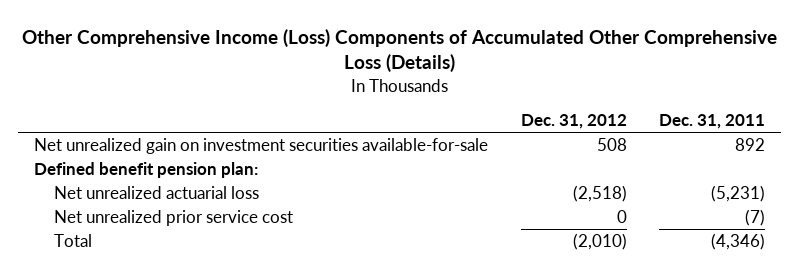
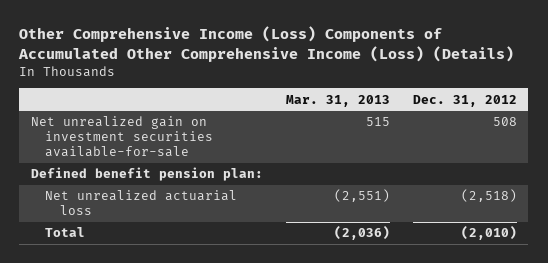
- Other Comprehensive Income (Loss) Components of Accumulated Other Comprehensive Loss (Details)
+ Other Comprehensive Income (Loss) Components of Accumulated Other Comprehensive Income (Loss) (Details)
- | Dec. 31, 2012 | Dec. 31, 2011
+ | Mar. 31, 2013 | Dec. 31, 2012
- Net unrealized prior service cost | 0 | (7)

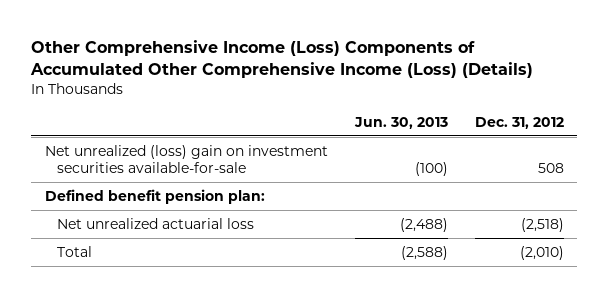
- | Mar. 31, 2013 | Dec. 31, 2012
+ | Jun. 30, 2013 | Dec. 31, 2012
- Net unrealized gain on investment securities available-for-sale | 515 | 508
+ Net unrealized (loss) gain on investment securities available-for-sale | (100) | 508

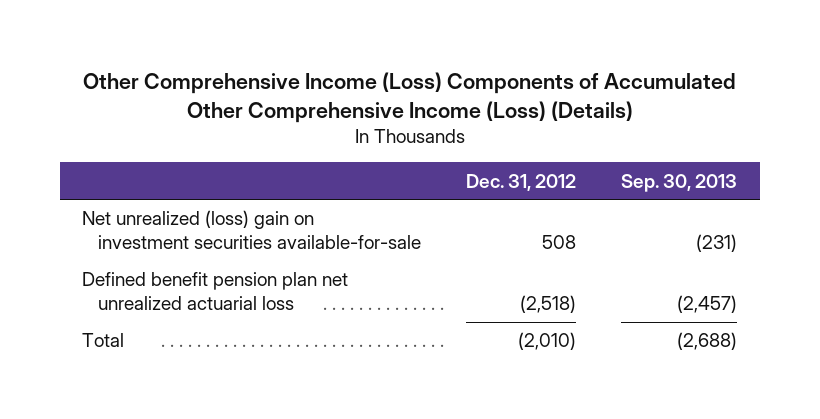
- | Jun. 30, 2013 | Dec. 31, 2012
+ | Dec. 31, 2012 | Sep. 30, 2013
- Defined benefit pension plan:
- Net unrealized actuarial loss | (2,488) | (2,518)
+ Defined benefit pension plan net unrealized actuarial loss | (2,518) | (2,457)

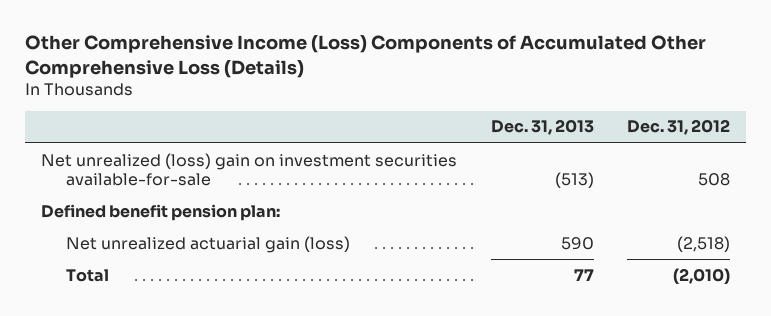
- Other Comprehensive Income (Loss) Components of Accumulated Other Comprehensive Income (Loss) (Details)
+ Other Comprehensive Income (Loss) Components of Accumulated Other Comprehensive Loss (Details)
- | Dec. 31, 2012 | Sep. 30, 2013
+ | Dec. 31, 2013 | Dec. 31, 2012
- Defined benefit pension plan net unrealized actuarial loss | (2,518) | (2,457)
+ Defined benefit pension plan:
+ Net unrealized actuarial gain (loss) | 590 | (2,518)

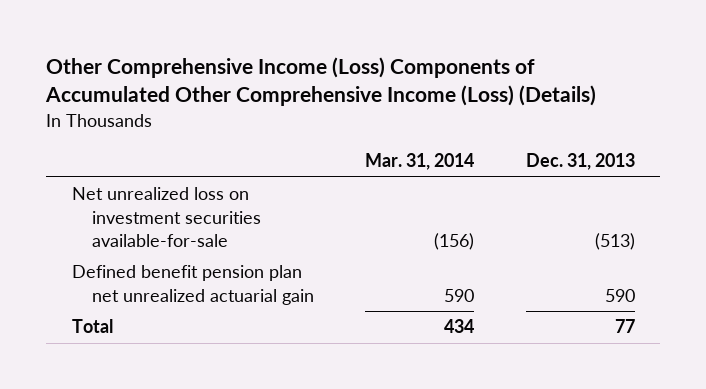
- Other Comprehensive Income (Loss) Components of Accumulated Other Comprehensive Loss (Details)
+ Other Comprehensive Income (Loss) Components of Accumulated Other Comprehensive Income (Loss) (Details)
- | Dec. 31, 2013 | Dec. 31, 2012
+ | Mar. 31, 2014 | Dec. 31, 2013
- Net unrealized (loss) gain on investment securities available-for-sale | (513) | 508
- Defined benefit pension plan:
- Net unrealized actuarial gain (loss) | 590 | (2,518)
+ Net unrealized loss on investment securities available-for-sale | (156) | (513)
+ Defined benefit pension plan net unrealized actuarial gain | 590 | 590

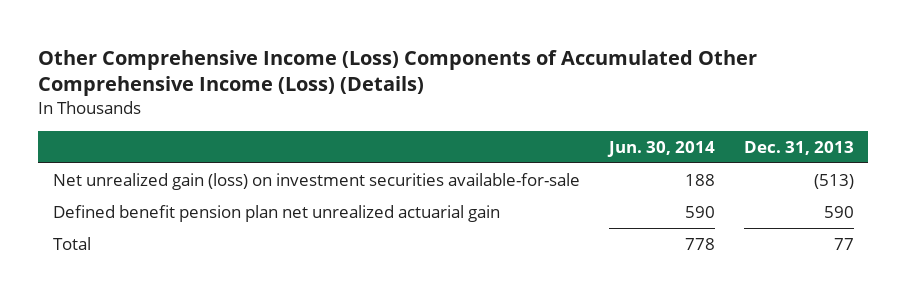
- | Mar. 31, 2014 | Dec. 31, 2013
+ | Jun. 30, 2014 | Dec. 31, 2013
- Net unrealized loss on investment securities available-for-sale | (156) | (513)
+ Net unrealized gain (loss) on investment securities available-for-sale | 188 | (513)

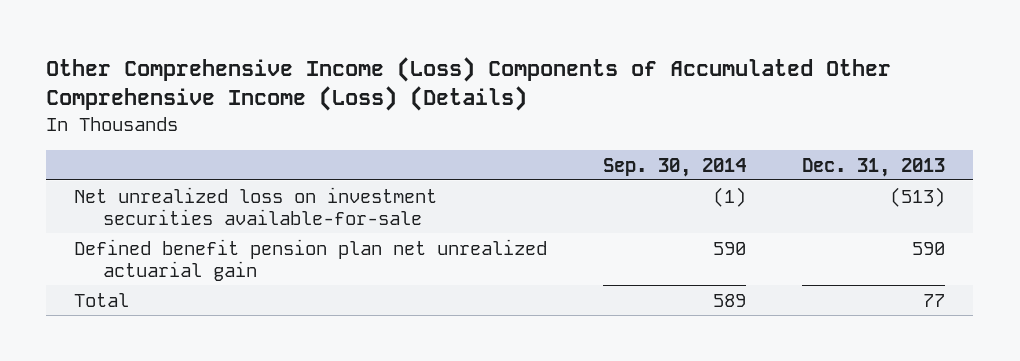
- | Jun. 30, 2014 | Dec. 31, 2013
+ | Sep. 30, 2014 | Dec. 31, 2013
- Net unrealized gain (loss) on investment securities available-for-sale | 188 | (513)
+ Net unrealized loss on investment securities available-for-sale | (1) | (513)

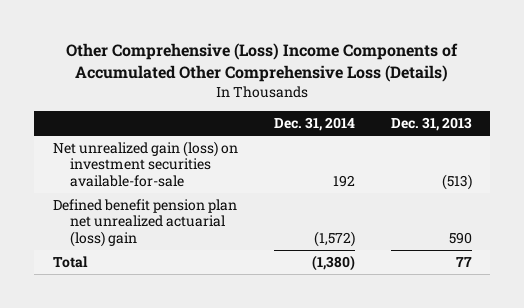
- Other Comprehensive Income (Loss) Components of Accumulated Other Comprehensive Income (Loss) (Details)
+ Other Comprehensive (Loss) Income Components of Accumulated Other Comprehensive Loss (Details)
- | Sep. 30, 2014 | Dec. 31, 2013
+ | Dec. 31, 2014 | Dec. 31, 2013
- Net unrealized loss on investment securities available-for-sale | (1) | (513)
- Defined benefit pension plan net unrealized actuarial gain | 590 | 590
+ Net unrealized gain (loss) on investment securities available-for-sale | 192 | (513)
+ Defined benefit pension plan net unrealized actuarial (loss) gain | (1,572) | 590

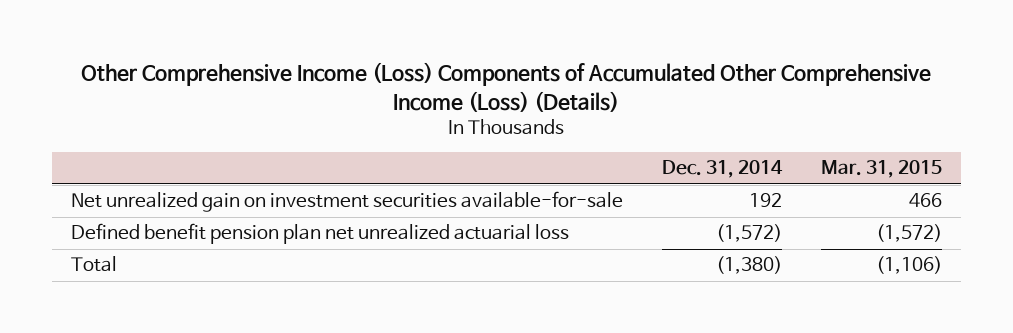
- Other Comprehensive (Loss) Income Components of Accumulated Other Comprehensive Loss (Details)
+ Other Comprehensive Income (Loss) Components of Accumulated Other Comprehensive Income (Loss) (Details)
- | Dec. 31, 2014 | Dec. 31, 2013
+ | Dec. 31, 2014 | Mar. 31, 2015
- Net unrealized gain (loss) on investment securities available-for-sale | 192 | (513)
- Defined benefit pension plan net unrealized actuarial (loss) gain | (1,572) | 590
+ Net unrealized gain on investment securities available-for-sale | 192 | 466
+ Defined benefit pension plan net unrealized actuarial loss | (1,572) | (1,572)

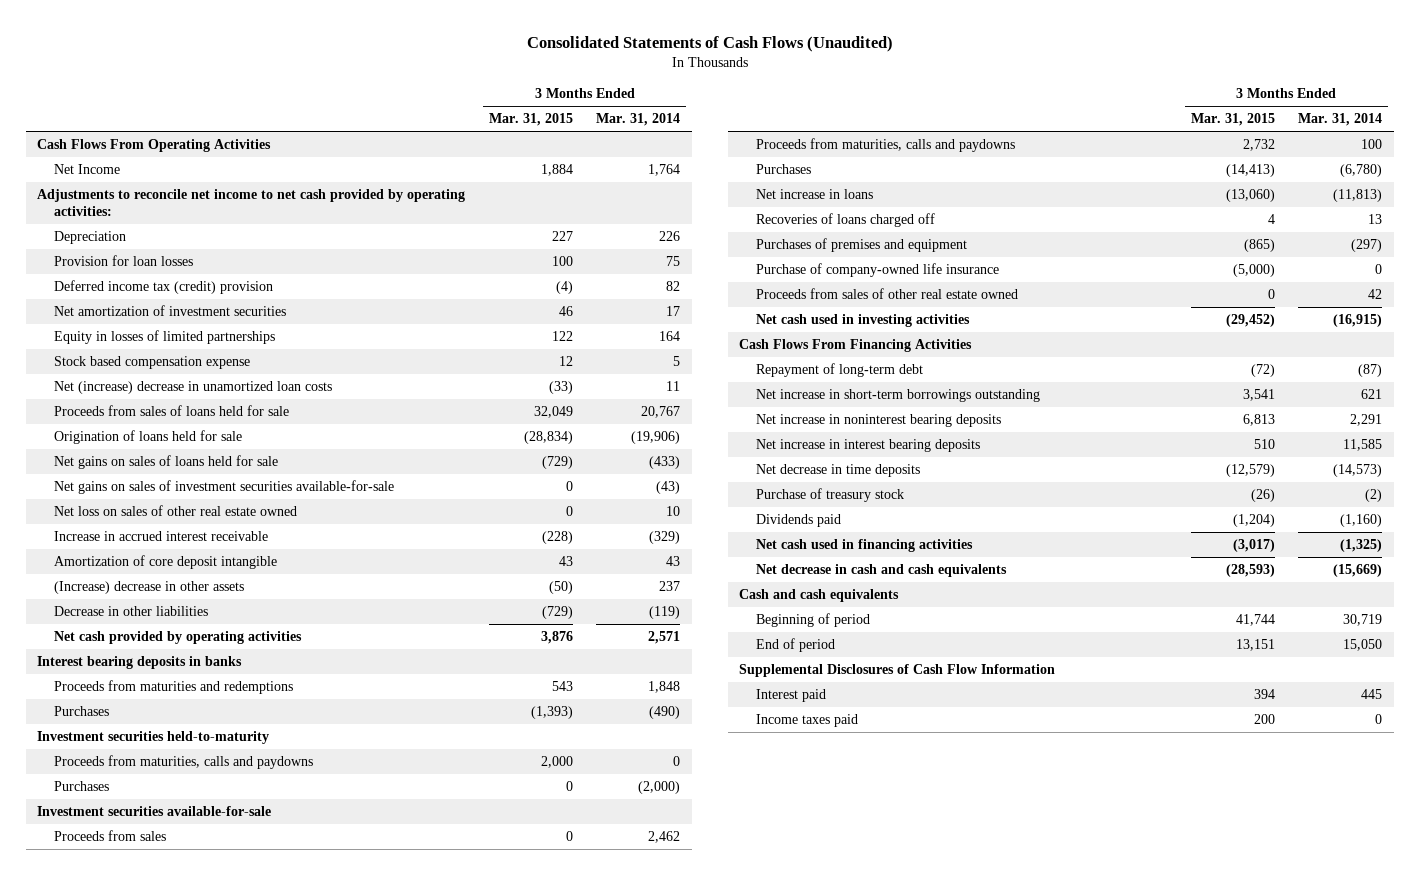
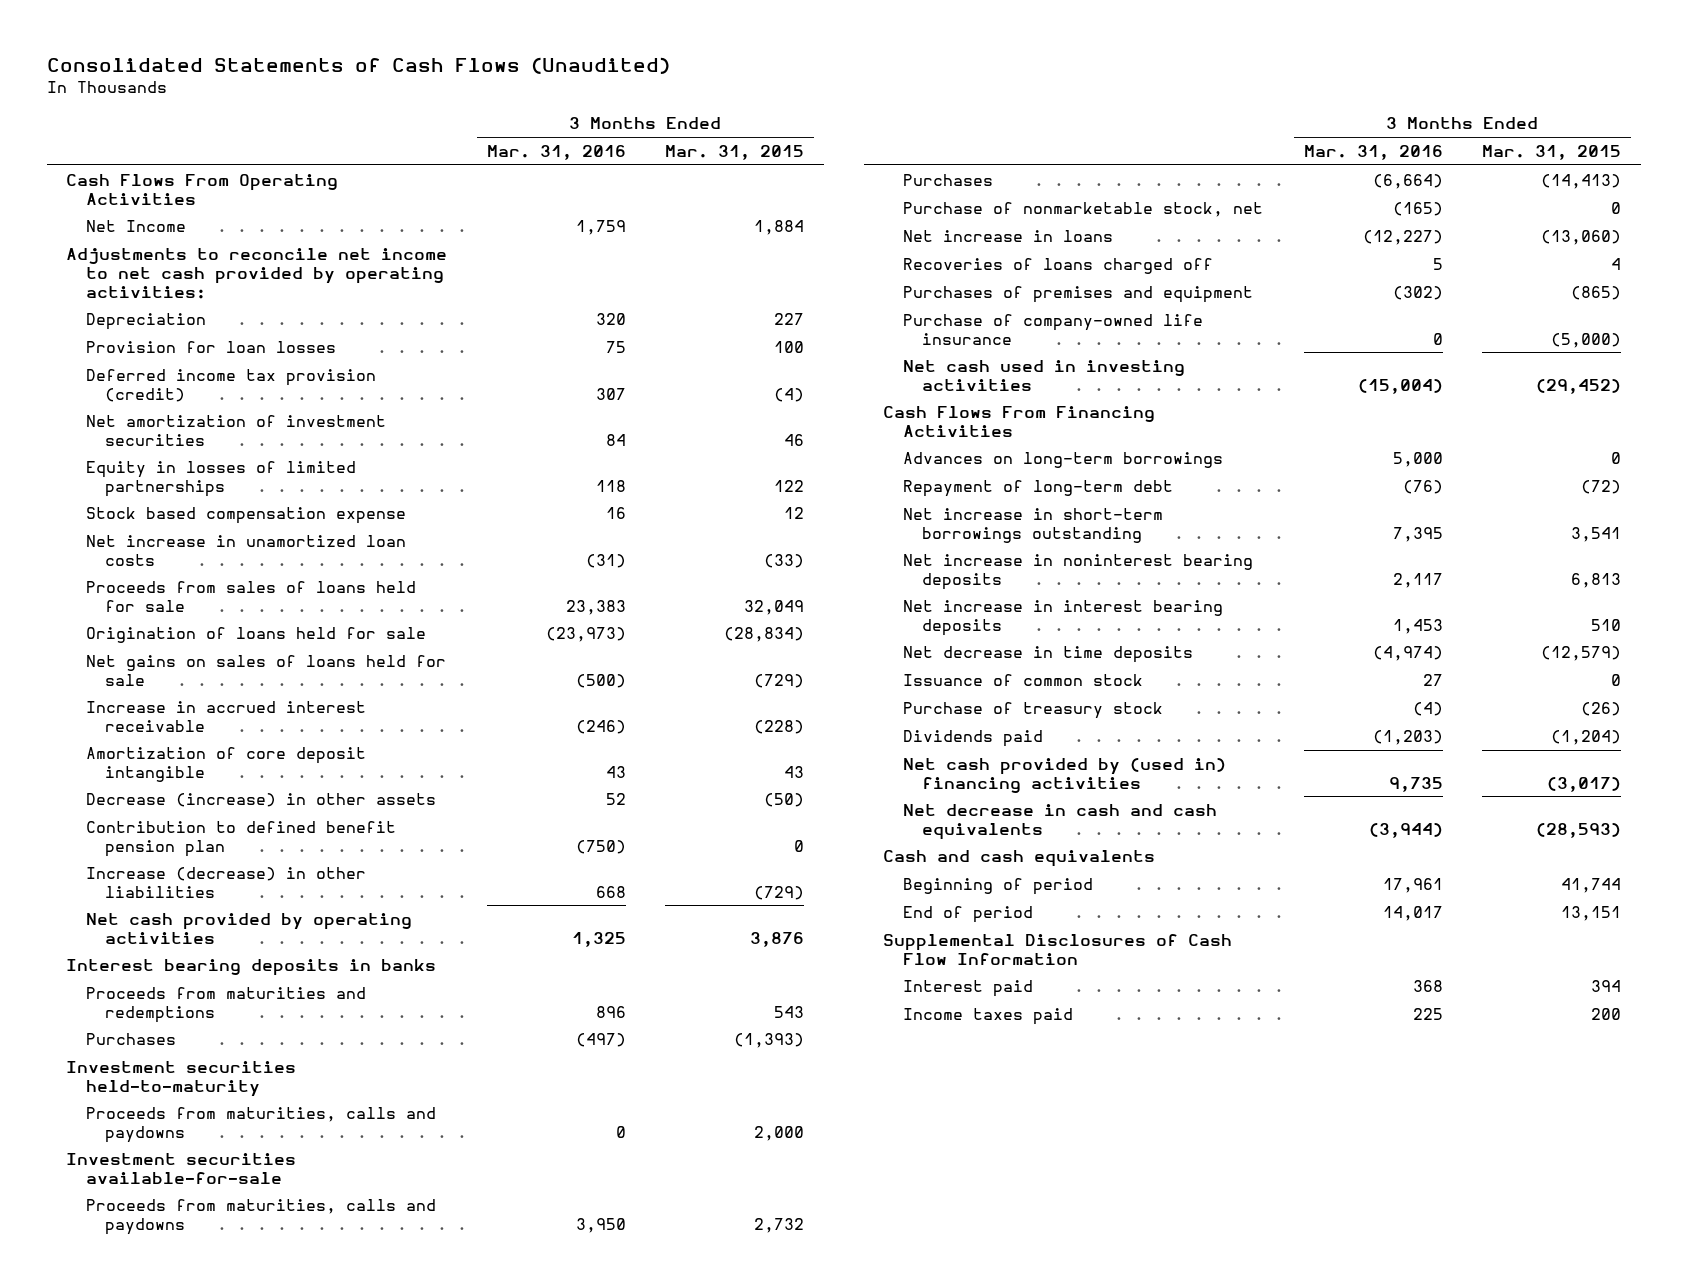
- | 3 Months Ended Mar. 31, 2015 | 3 Months Ended Mar. 31, 2014
+ | 3 Months Ended Mar. 31, 2016 | 3 Months Ended Mar. 31, 2015
- Deferred income tax (credit) provision | (4) | 82
+ Deferred income tax provision (credit) | 307 | (4)
- Net (increase) decrease in unamortized loan costs | (33) | 11
+ Net increase in unamortized loan costs | (31) | (33)
- Net gains on sales of investment securities available-for-sale | 0 | (43)
- Net loss on sales of other real estate owned | 0 | 10
- (Increase) decrease in other assets | (50) | 237
- Decrease in other liabilities | (729) | (119)
+ Decrease (increase) in other assets | 52 | (50)
+ Contribution to defined benefit pension plan | (750) | 0
+ Increase (decrease) in other liabilities | 668 | (729)
- Purchases | 0 | (2,000)
- Proceeds from sales | 0 | 2,462
+ Purchase of nonmarketable stock, net | (165) | 0
- Proceeds from sales of other real estate owned | 0 | 42
+ Advances on long-term borrowings | 5,000 | 0
+ Issuance of common stock | 27 | 0
- Net cash used in financing activities | (3,017) | (1,325)
+ Net cash provided by (used in) financing activities | 9,735 | (3,017)

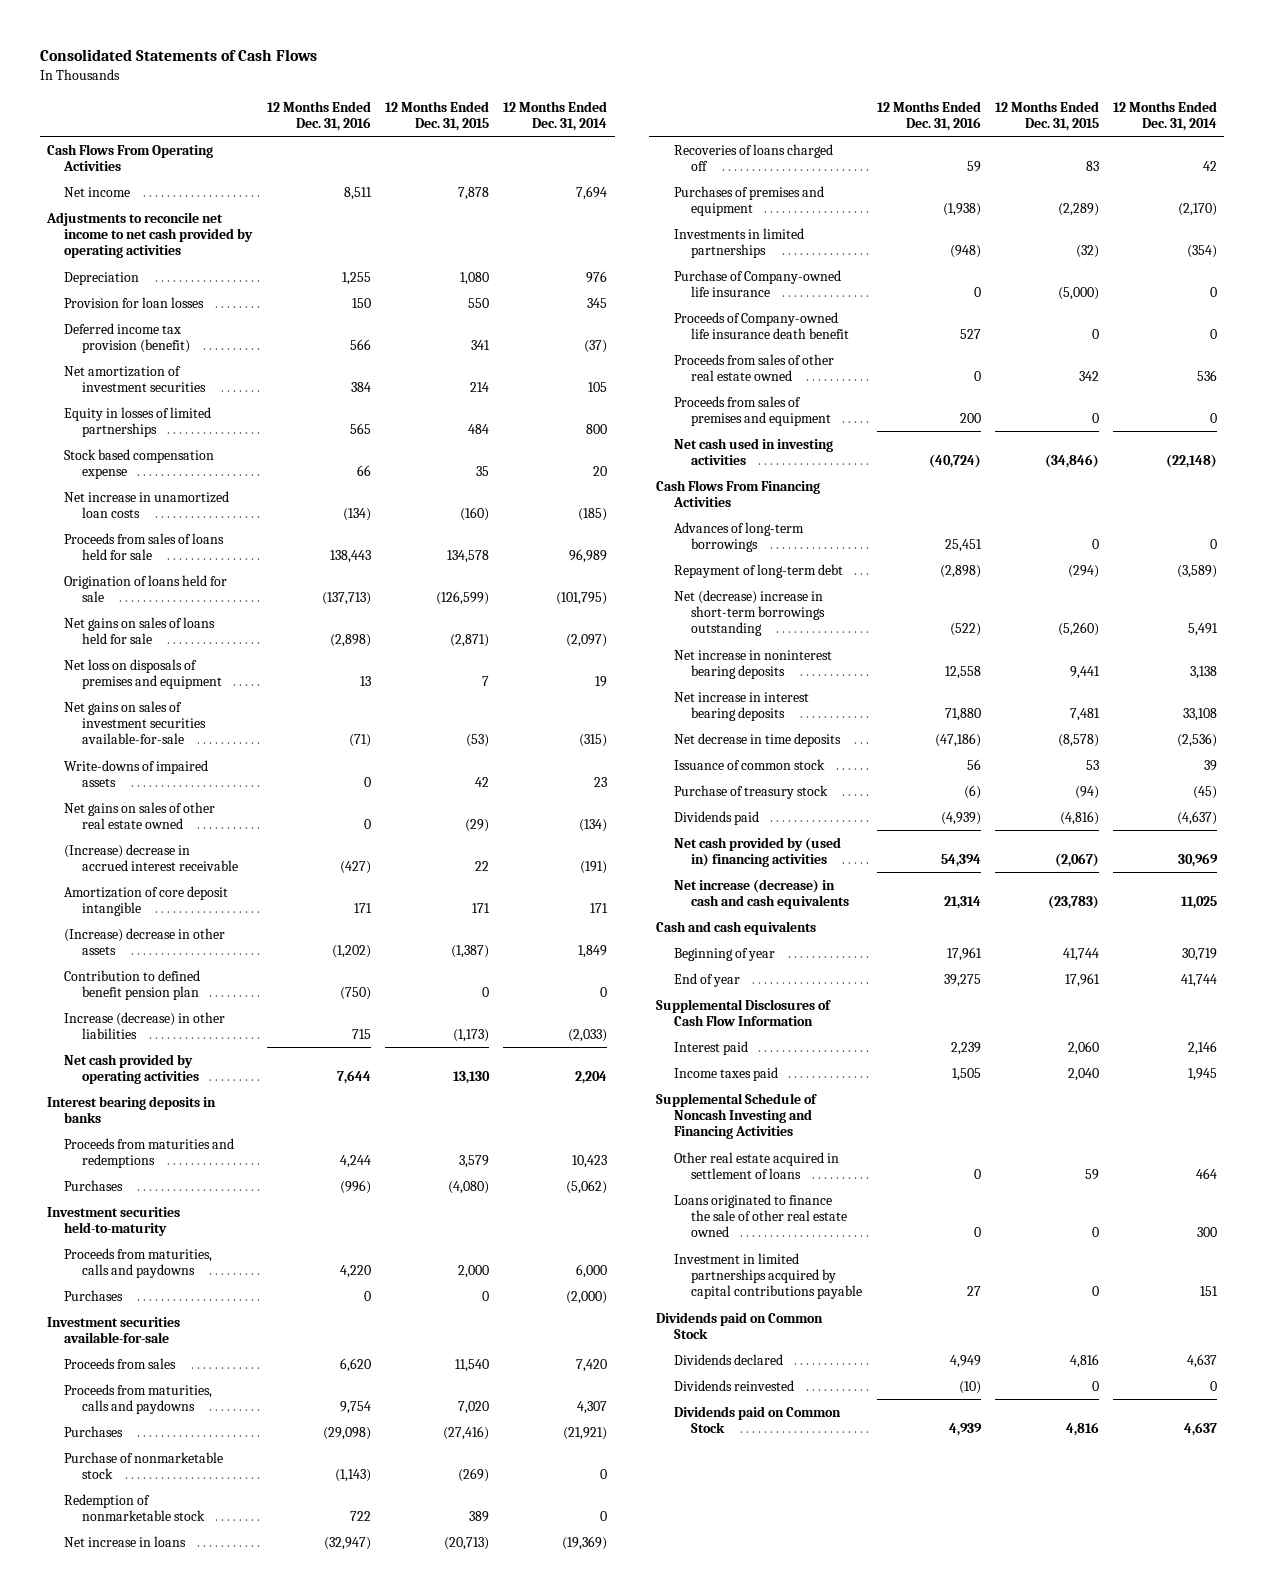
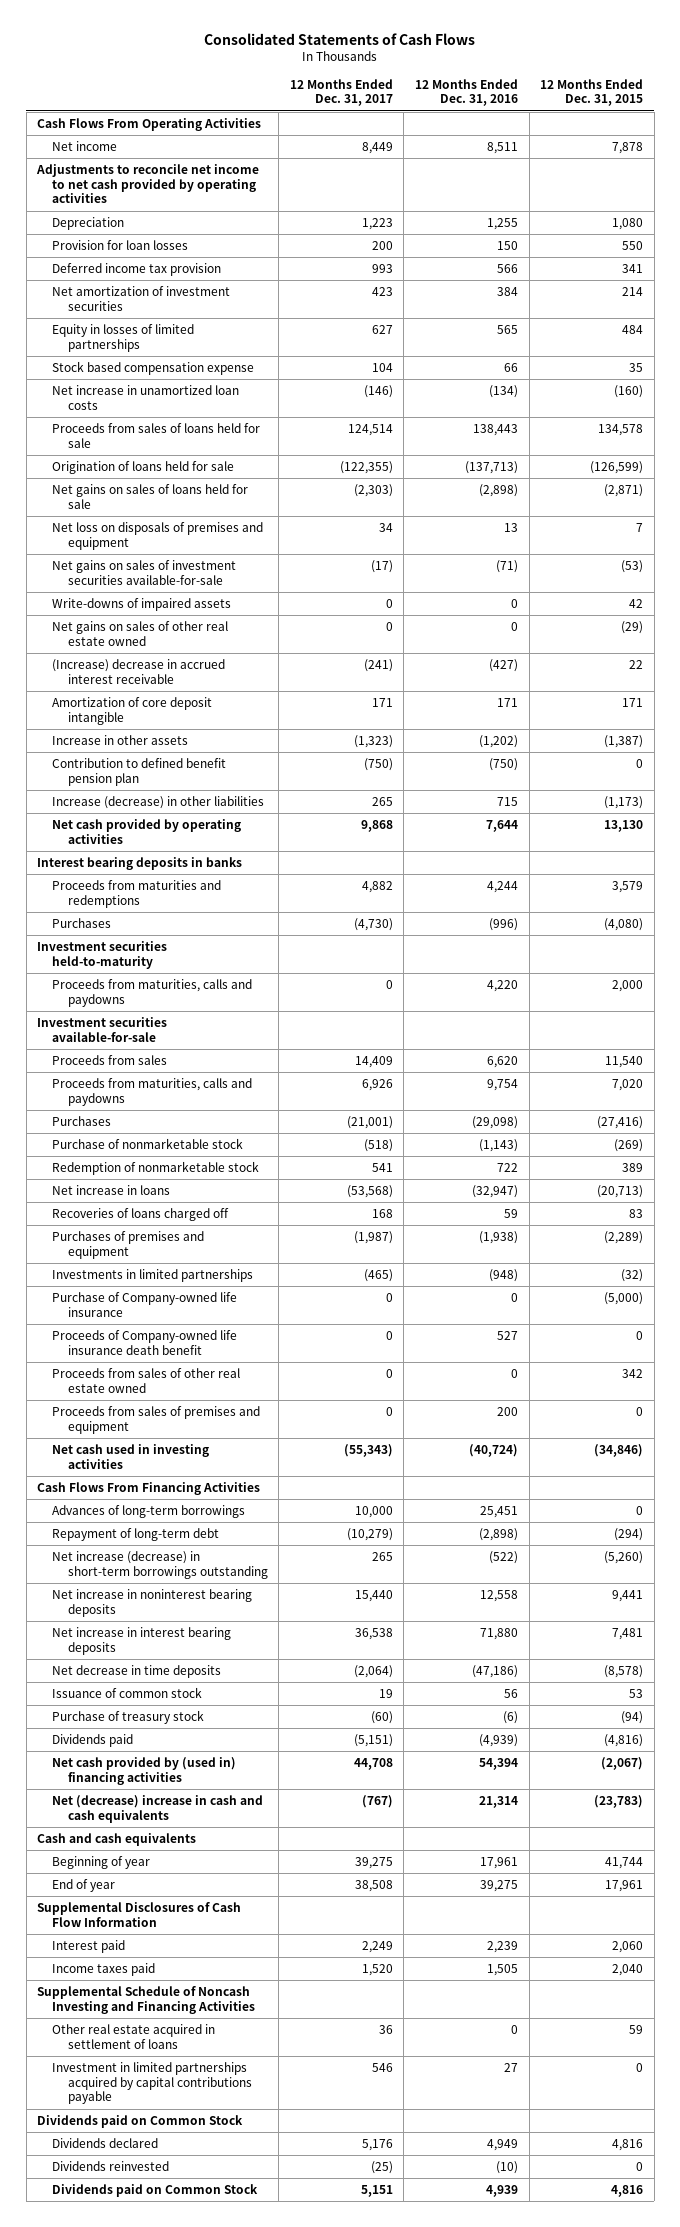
- | 12 Months Ended Dec. 31, 2016 | 12 Months Ended Dec. 31, 2015 | 12 Months Ended Dec. 31, 2014
+ | 12 Months Ended Dec. 31, 2017 | 12 Months Ended Dec. 31, 2016 | 12 Months Ended Dec. 31, 2015
- Deferred income tax provision (benefit) | 566 | 341 | (37)
+ Deferred income tax provision | 993 | 566 | 341
- (Increase) decrease in other assets | (1,202) | (1,387) | 1,849
+ Increase in other assets | (1,323) | (1,202) | (1,387)
- Purchases | 0 | 0 | (2,000)
- Net (decrease) increase in short-term borrowings outstanding | (522) | (5,260) | 5,491
+ Net increase (decrease) in short-term borrowings outstanding | 265 | (522) | (5,260)
- Net increase (decrease) in cash and cash equivalents | 21,314 | (23,783) | 11,025
+ Net (decrease) increase in cash and cash equivalents | (767) | 21,314 | (23,783)
- Loans originated to finance the sale of other real estate owned | 0 | 0 | 300

